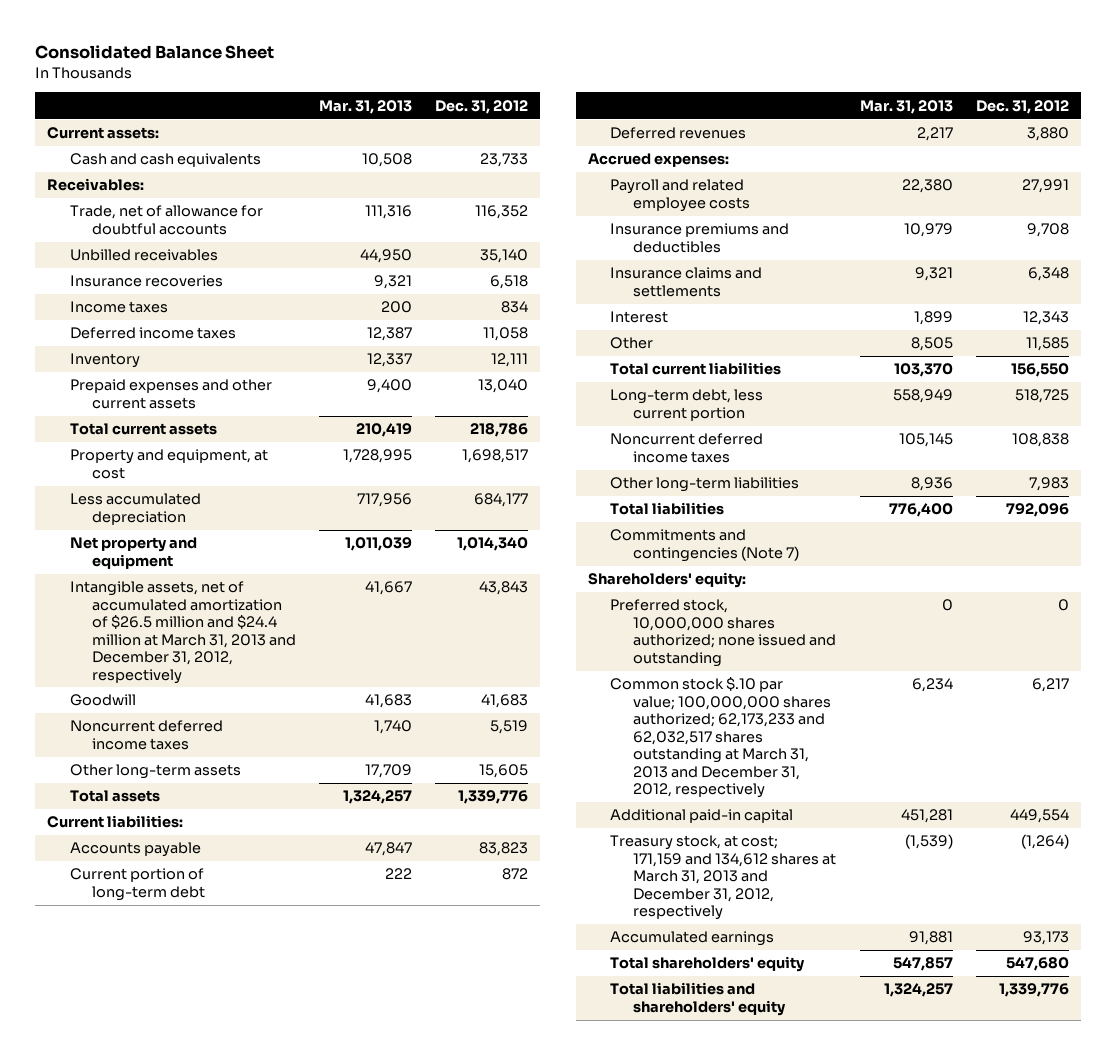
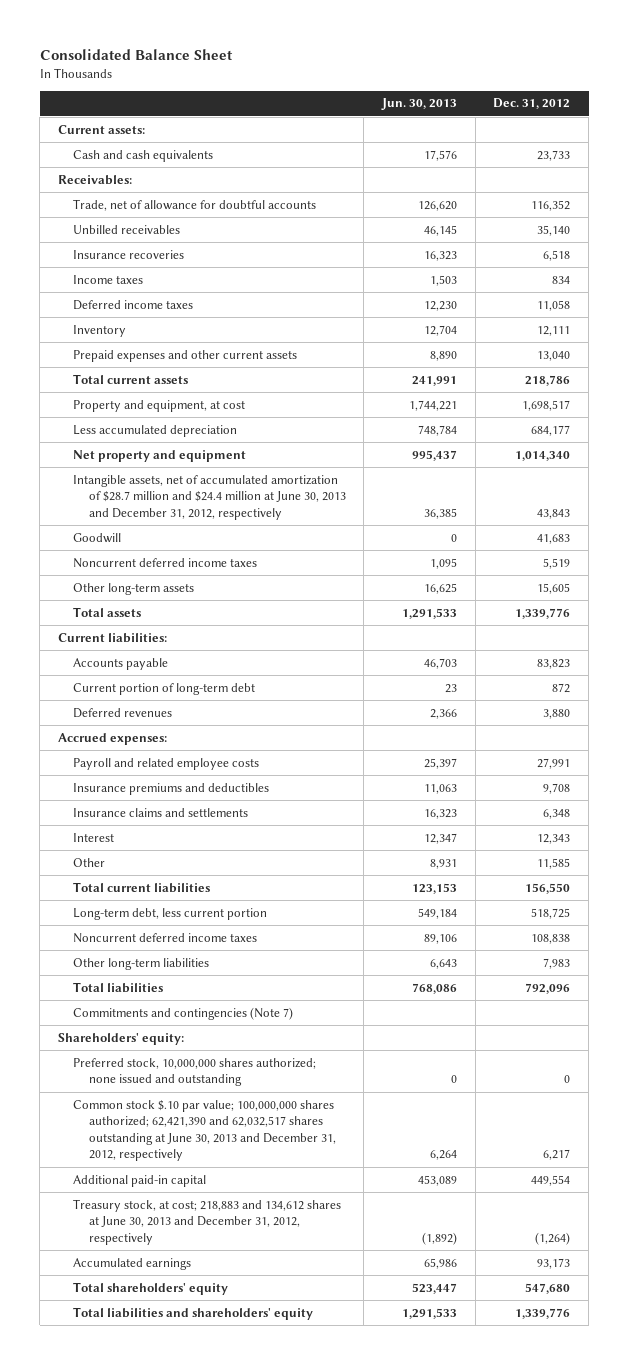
- | Mar. 31, 2013 | Dec. 31, 2012
+ | Jun. 30, 2013 | Dec. 31, 2012
- Intangible assets, net of accumulated amortization of $26.5 million and $24.4 million at March 31, 2013 and December 31, 2012, respectively | 41,667 | 43,843
+ Intangible assets, net of accumulated amortization of $28.7 million and $24.4 million at June 30, 2013 and December 31, 2012, respectively | 36,385 | 43,843
- Common stock $.10 par value; 100,000,000 shares authorized; 62,173,233 and 62,032,517 shares outstanding at March 31, 2013 and December 31, 2012, respectively | 6,234 | 6,217
+ Common stock $.10 par value; 100,000,000 shares authorized; 62,421,390 and 62,032,517 shares outstanding at June 30, 2013 and December 31, 2012, respectively | 6,264 | 6,217
- Treasury stock, at cost; 171,159 and 134,612 shares at March 31, 2013 and December 31, 2012, respectively | (1,539) | (1,264)
+ Treasury stock, at cost; 218,883 and 134,612 shares at June 30, 2013 and December 31, 2012, respectively | (1,892) | (1,264)

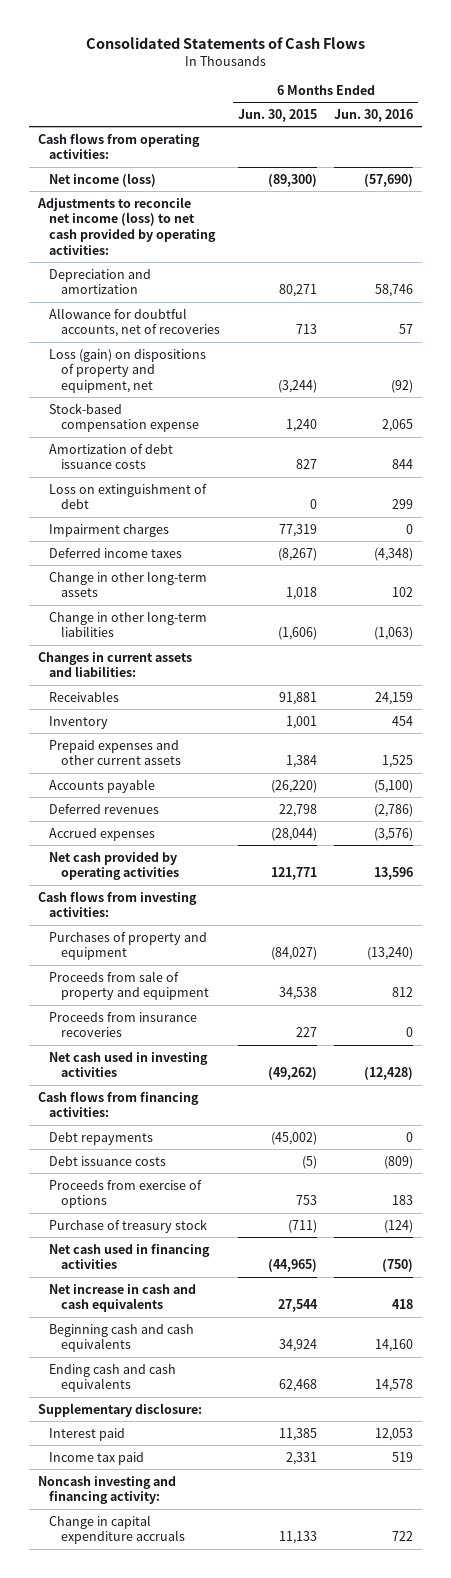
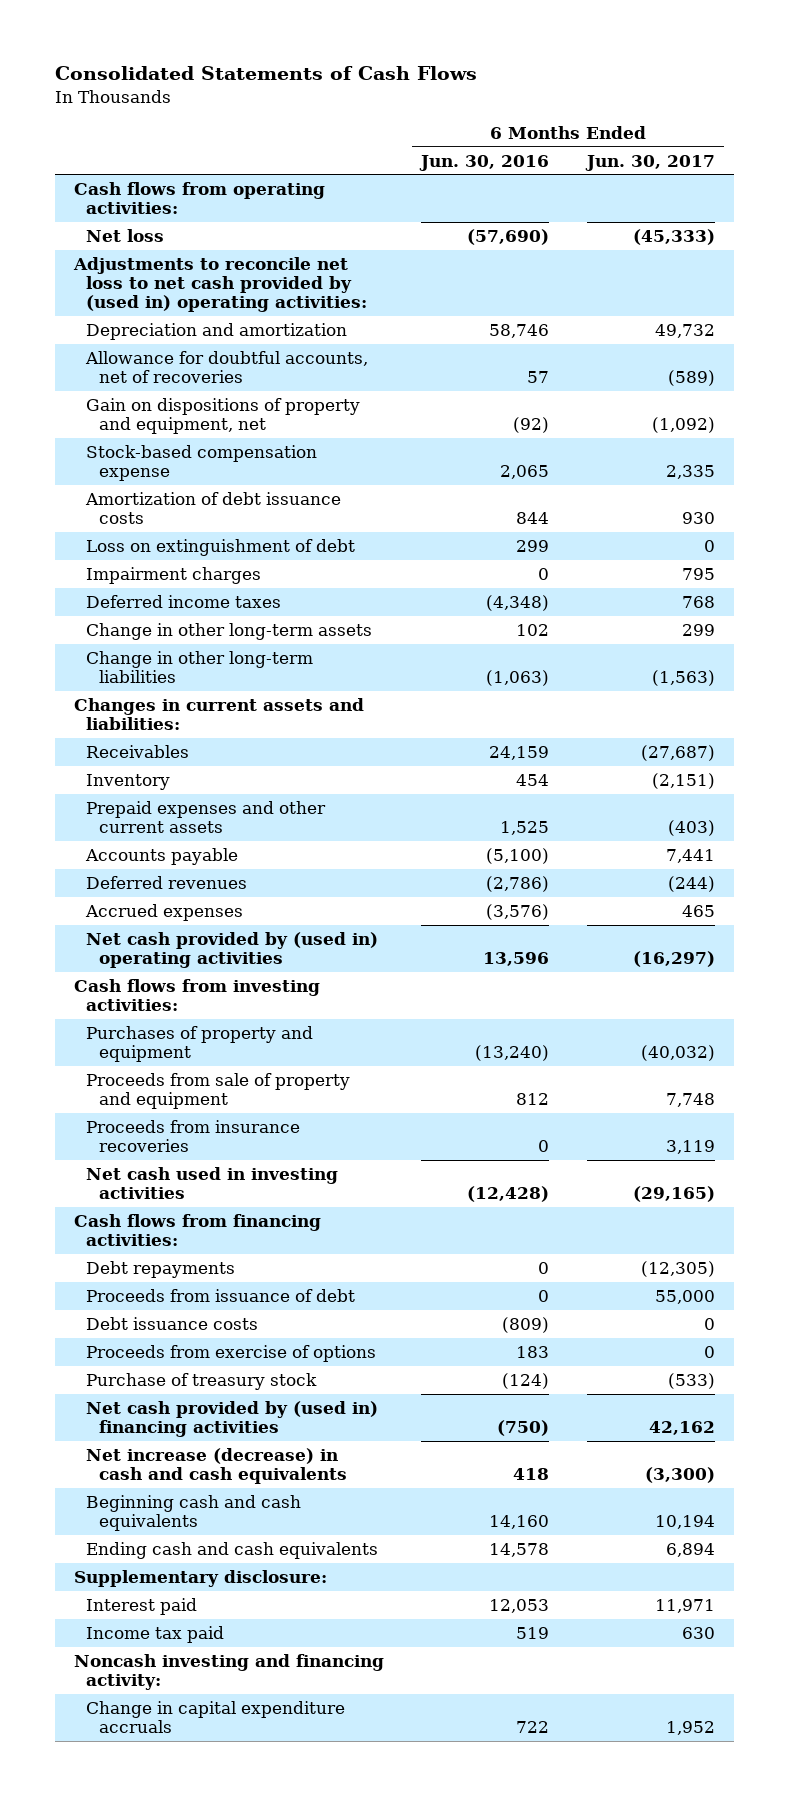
- | 6 Months Ended Jun. 30, 2015 | 6 Months Ended Jun. 30, 2016
+ | 6 Months Ended Jun. 30, 2016 | 6 Months Ended Jun. 30, 2017
- Net income (loss) | (89,300) | (57,690)
- Adjustments to reconcile net income (loss) to net cash provided by operating activities:
+ Net loss | (57,690) | (45,333)
+ Adjustments to reconcile net loss to net cash provided by (used in) operating activities:
- Loss (gain) on dispositions of property and equipment, net | (3,244) | (92)
+ Gain on dispositions of property and equipment, net | (92) | (1,092)
- Net cash provided by operating activities | 121,771 | 13,596
+ Net cash provided by (used in) operating activities | 13,596 | (16,297)
+ Proceeds from issuance of debt | 0 | 55,000
- Net cash used in financing activities | (44,965) | (750)
- Net increase in cash and cash equivalents | 27,544 | 418
+ Net cash provided by (used in) financing activities | (750) | 42,162
+ Net increase (decrease) in cash and cash equivalents | 418 | (3,300)

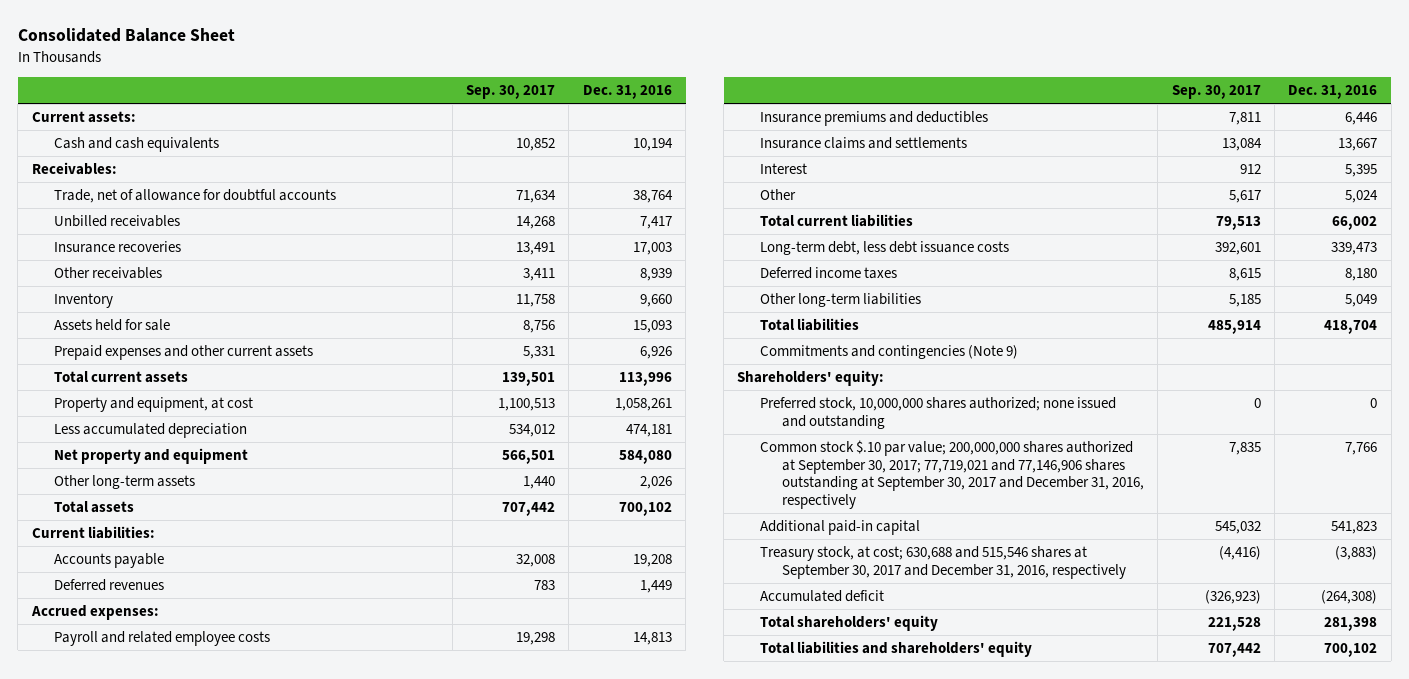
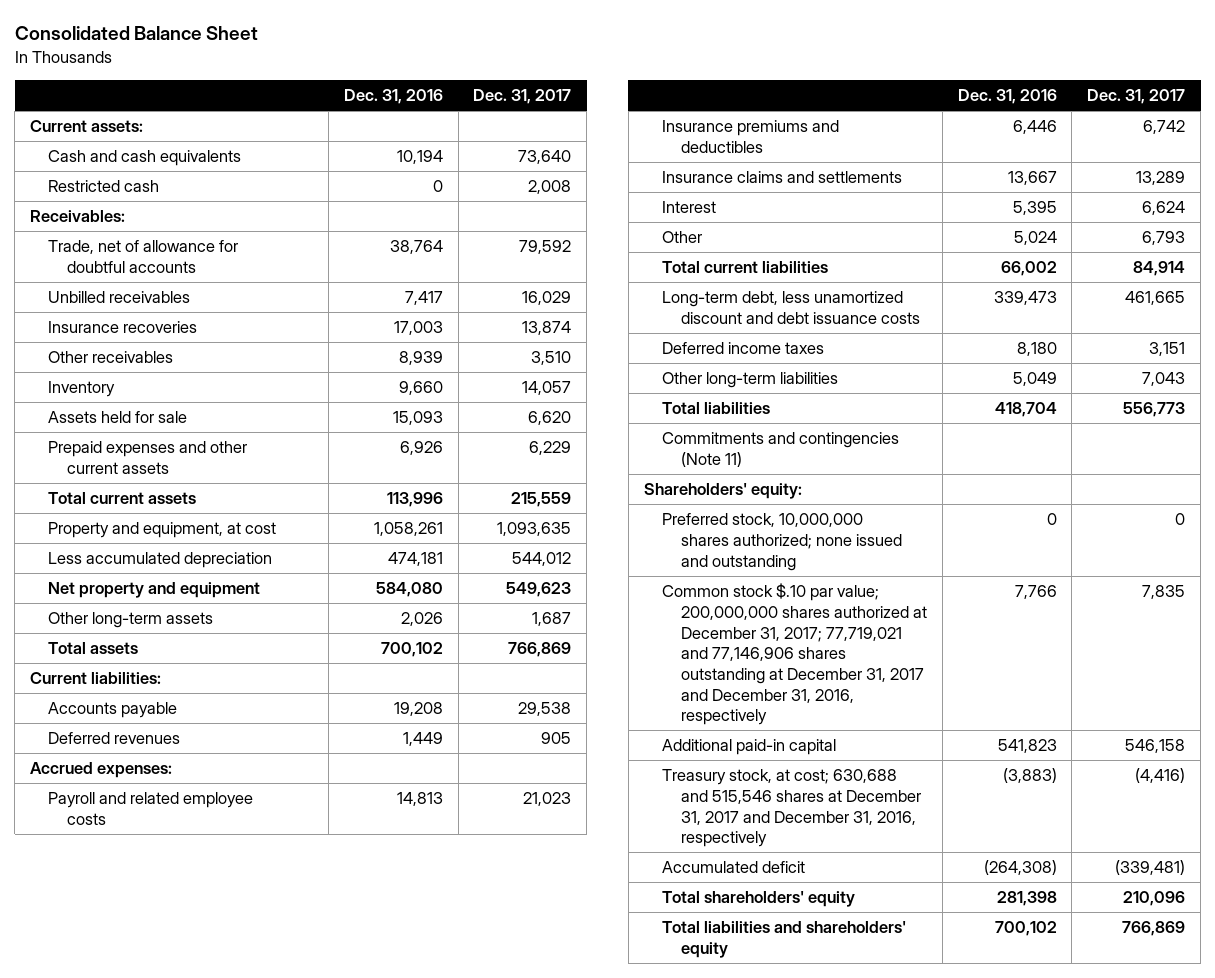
- | Sep. 30, 2017 | Dec. 31, 2016
+ | Dec. 31, 2016 | Dec. 31, 2017
+ Restricted cash | 0 | 2,008
- Long-term debt, less debt issuance costs | 392,601 | 339,473
+ Long-term debt, less unamortized discount and debt issuance costs | 339,473 | 461,665
- Commitments and contingencies (Note 9)
+ Commitments and contingencies (Note 11)
- Common stock $.10 par value; 200,000,000 shares authorized at September 30, 2017; 77,719,021 and 77,146,906 shares outstanding at September 30, 2017 and December 31, 2016, respectively | 7,835 | 7,766
+ Common stock $.10 par value; 200,000,000 shares authorized at December 31, 2017; 77,719,021 and 77,146,906 shares outstanding at December 31, 2017 and December 31, 2016, respectively | 7,766 | 7,835
- Treasury stock, at cost; 630,688 and 515,546 shares at September 30, 2017 and December 31, 2016, respectively | (4,416) | (3,883)
+ Treasury stock, at cost; 630,688 and 515,546 shares at December 31, 2017 and December 31, 2016, respectively | (3,883) | (4,416)

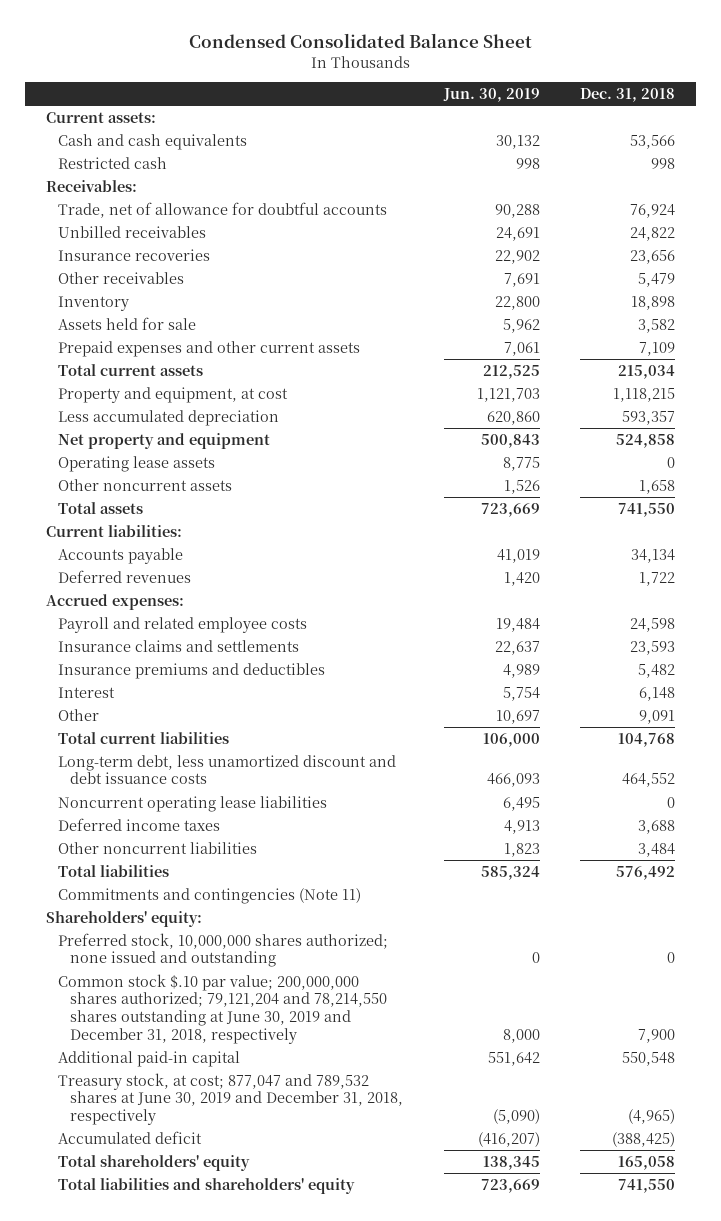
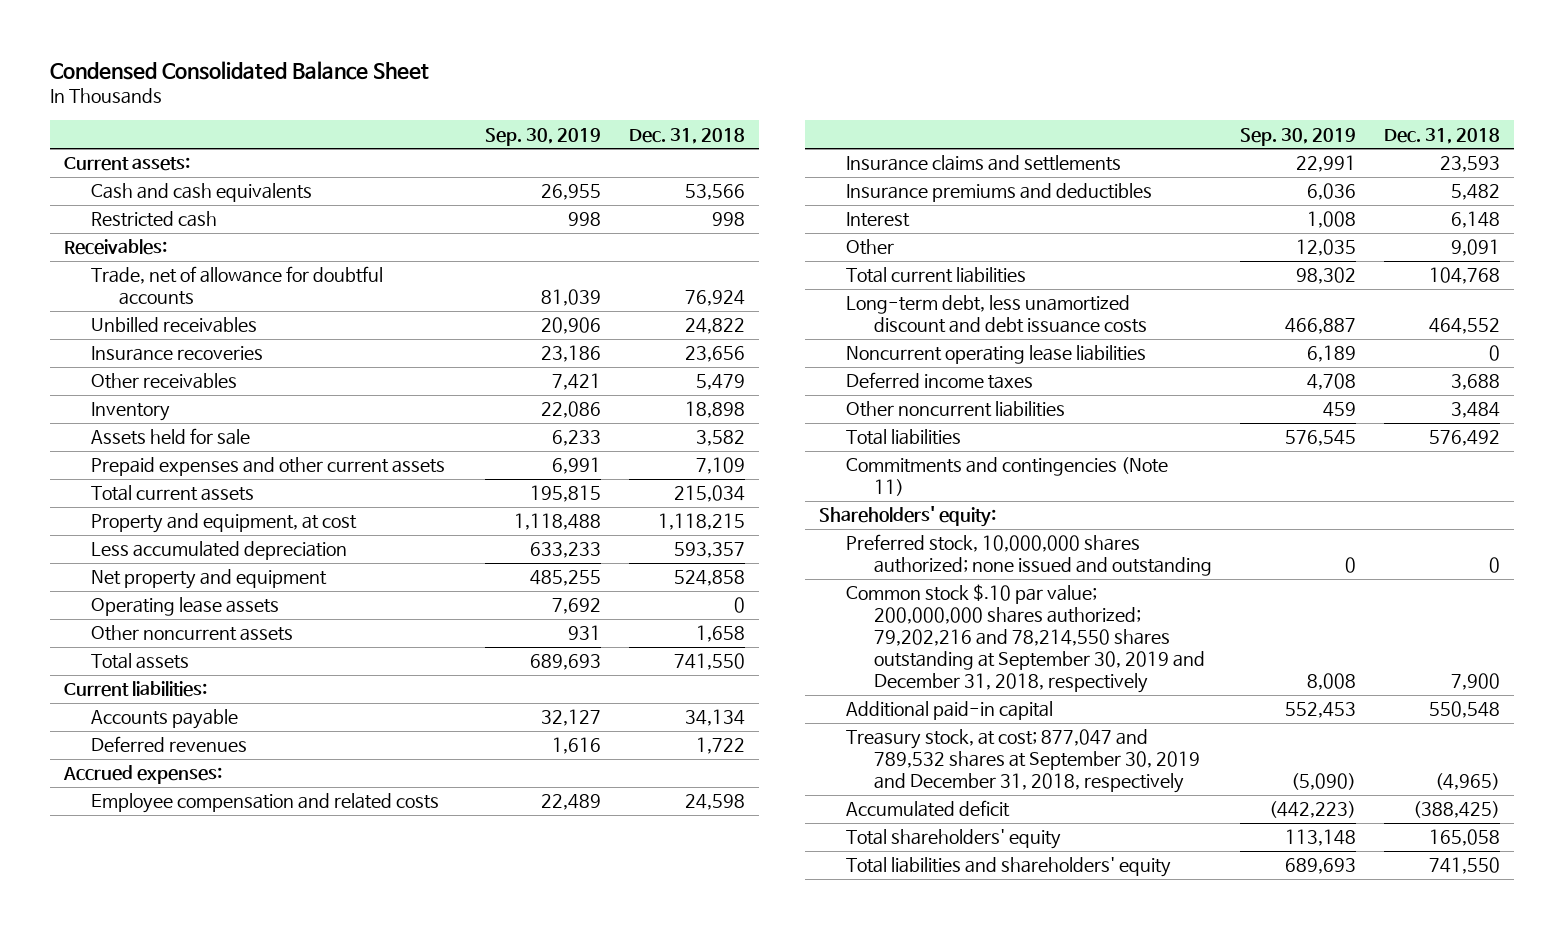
- | Jun. 30, 2019 | Dec. 31, 2018
+ | Sep. 30, 2019 | Dec. 31, 2018
- Payroll and related employee costs | 19,484 | 24,598
+ Employee compensation and related costs | 22,489 | 24,598
- Common stock $.10 par value; 200,000,000 shares authorized; 79,121,204 and 78,214,550 shares outstanding at June 30, 2019 and December 31, 2018, respectively | 8,000 | 7,900
+ Common stock $.10 par value; 200,000,000 shares authorized; 79,202,216 and 78,214,550 shares outstanding at September 30, 2019 and December 31, 2018, respectively | 8,008 | 7,900
- Treasury stock, at cost; 877,047 and 789,532 shares at June 30, 2019 and December 31, 2018, respectively | (5,090) | (4,965)
+ Treasury stock, at cost; 877,047 and 789,532 shares at September 30, 2019 and December 31, 2018, respectively | (5,090) | (4,965)

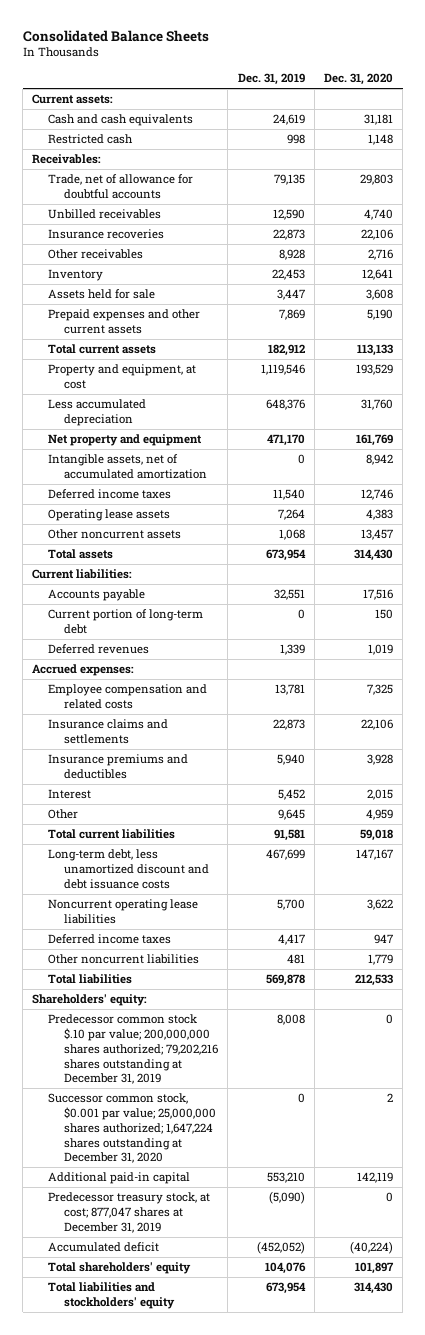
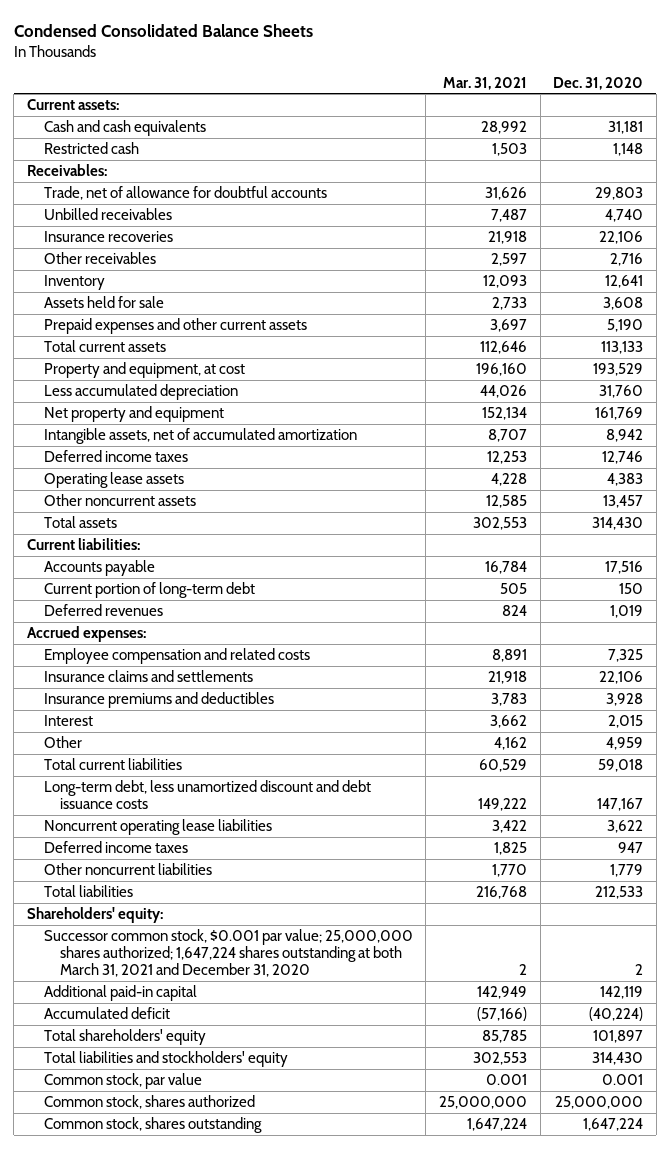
- Consolidated Balance Sheets
+ Condensed Consolidated Balance Sheets
- | Dec. 31, 2019 | Dec. 31, 2020
+ | Mar. 31, 2021 | Dec. 31, 2020
- Predecessor common stock $.10 par value; 200,000,000 shares authorized; 79,202,216 shares outstanding at December 31, 2019 | 8,008 | 0
- Successor common stock, $0.001 par value; 25,000,000 shares authorized; 1,647,224 shares outstanding at December 31, 2020 | 0 | 2
+ Successor common stock, $0.001 par value; 25,000,000 shares authorized; 1,647,224 shares outstanding at both March 31, 2021 and December 31, 2020 | 2 | 2
- Predecessor treasury stock, at cost; 877,047 shares at December 31, 2019 | (5,090) | 0
+ Common stock, par value | 0.001 | 0.001
+ Common stock, shares authorized | 25,000,000 | 25,000,000
+ Common stock, shares outstanding | 1,647,224 | 1,647,224

